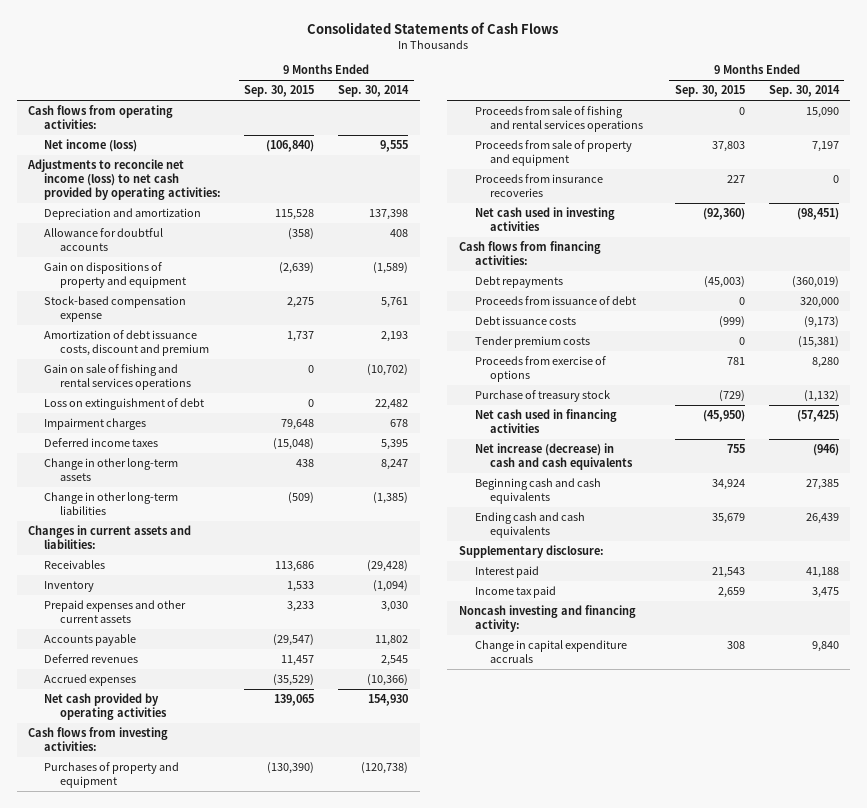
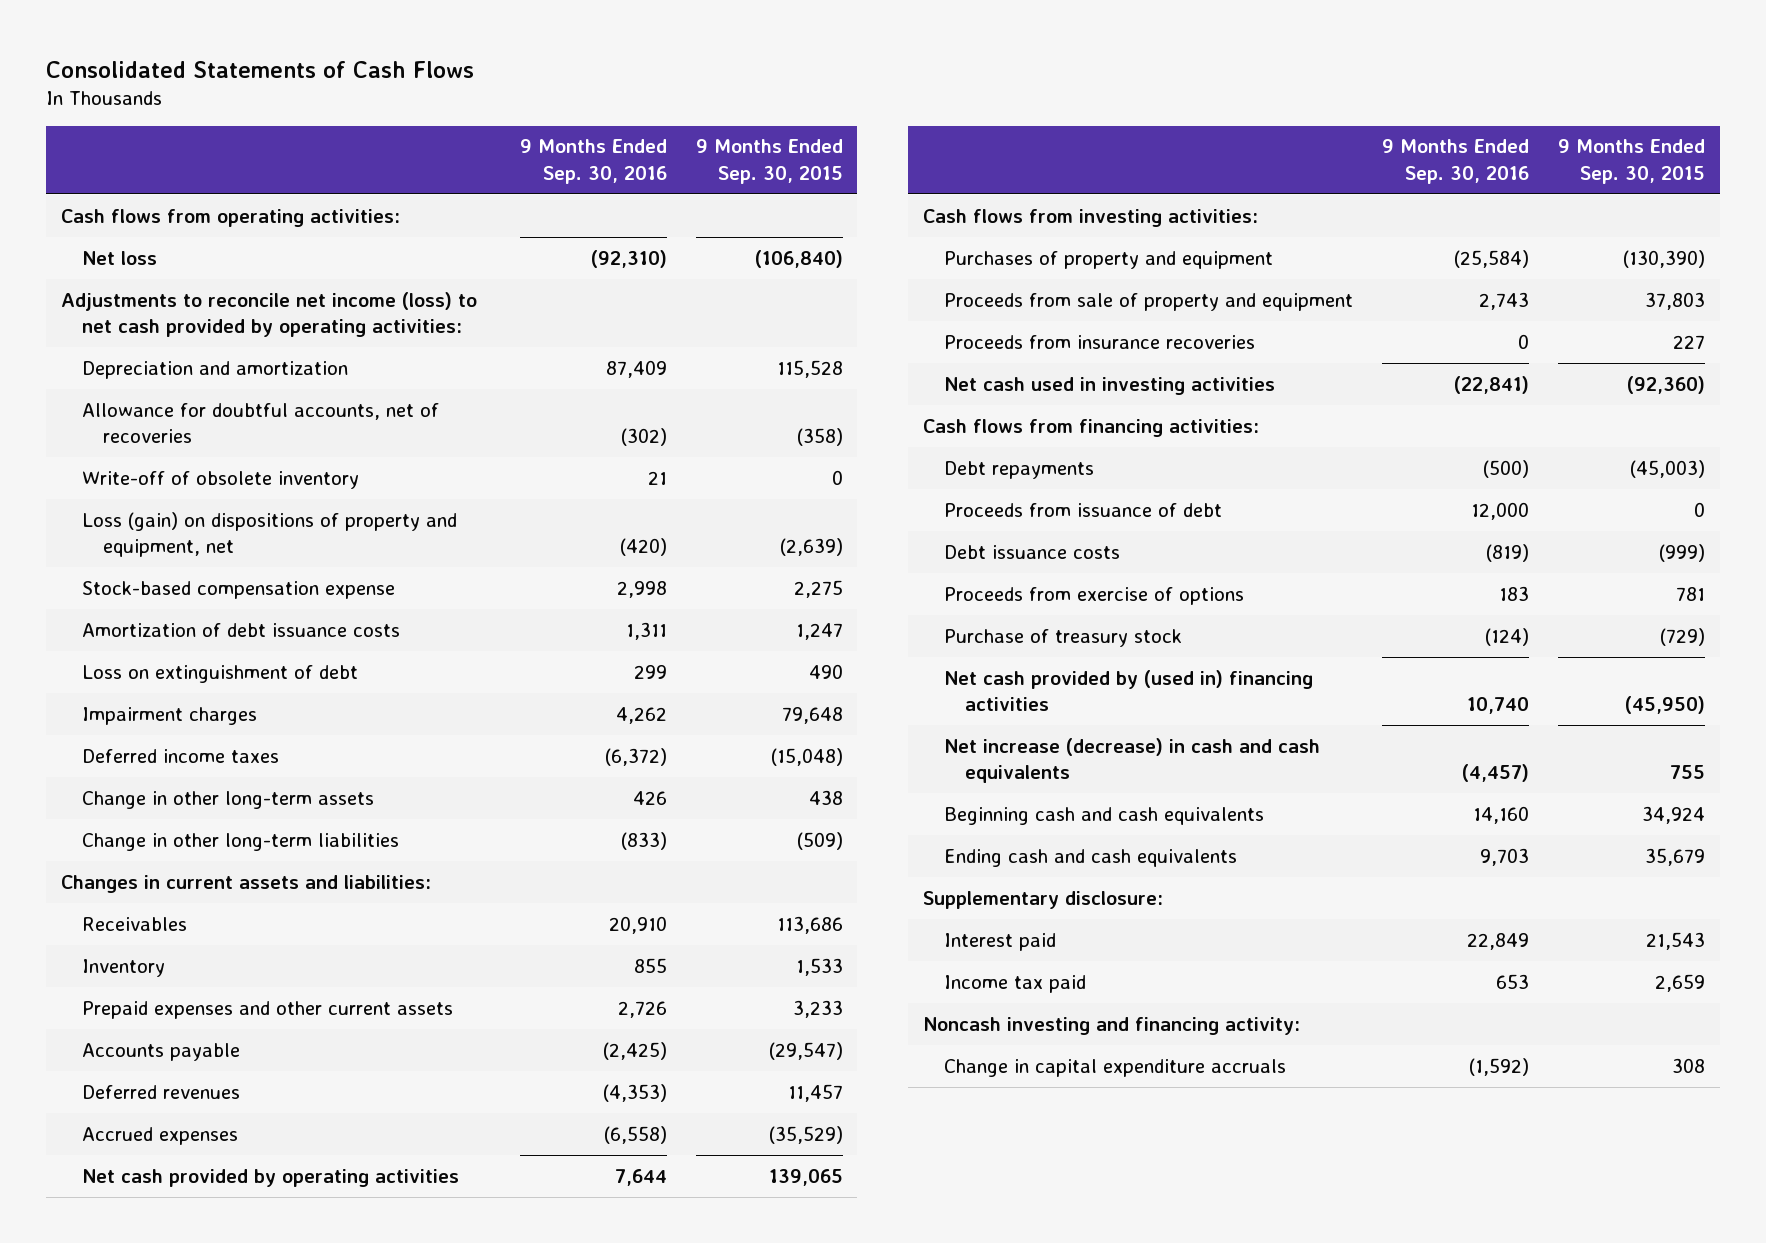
- | 9 Months Ended Sep. 30, 2015 | 9 Months Ended Sep. 30, 2014
+ | 9 Months Ended Sep. 30, 2016 | 9 Months Ended Sep. 30, 2015
- Net income (loss) | (106,840) | 9,555
+ Net loss | (92,310) | (106,840)
- Allowance for doubtful accounts | (358) | 408
- Gain on dispositions of property and equipment | (2,639) | (1,589)
+ Allowance for doubtful accounts, net of recoveries | (302) | (358)
+ Write-off of obsolete inventory | 21 | 0
+ Loss (gain) on dispositions of property and equipment, net | (420) | (2,639)
- Amortization of debt issuance costs, discount and premium | 1,737 | 2,193
- Gain on sale of fishing and rental services operations | 0 | (10,702)
- Loss on extinguishment of debt | 0 | 22,482
+ Amortization of debt issuance costs | 1,311 | 1,247
+ Loss on extinguishment of debt | 299 | 490
- Proceeds from sale of fishing and rental services operations | 0 | 15,090
- Tender premium costs | 0 | (15,381)
- Net cash used in financing activities | (45,950) | (57,425)
+ Net cash provided by (used in) financing activities | 10,740 | (45,950)

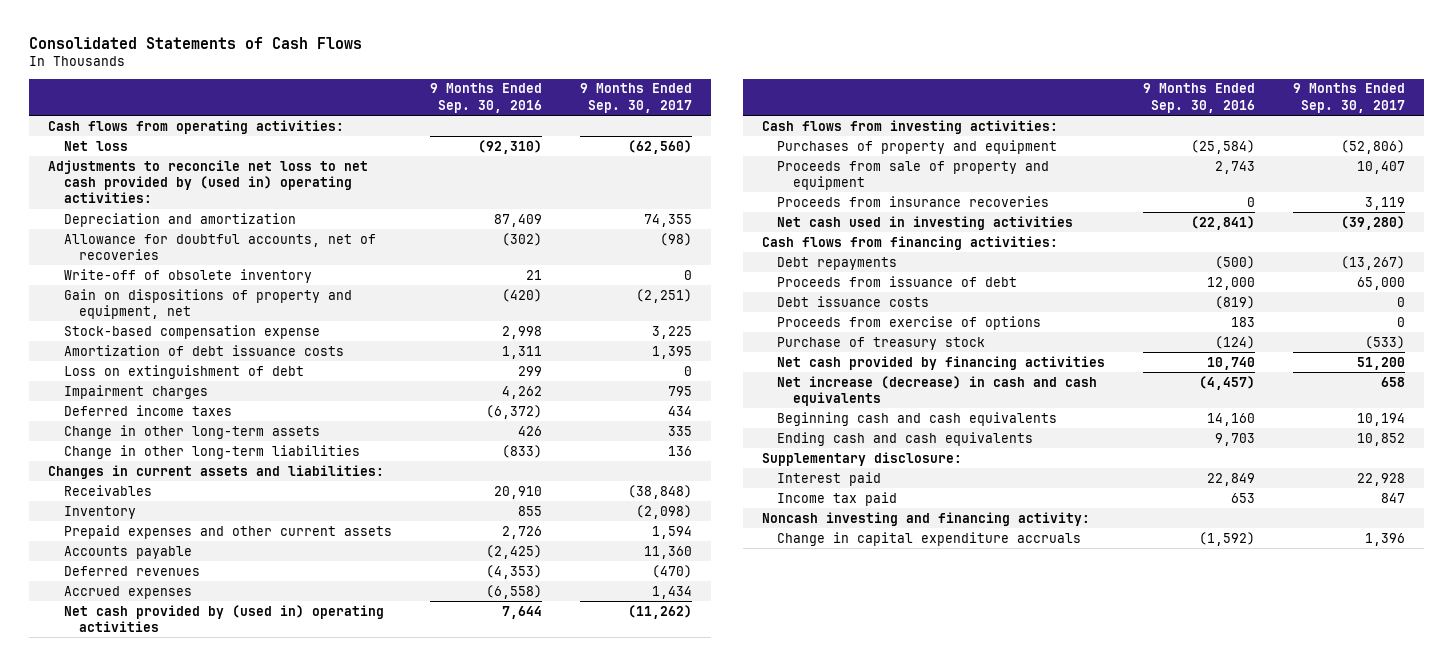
- | 9 Months Ended Sep. 30, 2016 | 9 Months Ended Sep. 30, 2015
+ | 9 Months Ended Sep. 30, 2016 | 9 Months Ended Sep. 30, 2017
- Adjustments to reconcile net income (loss) to net cash provided by operating activities:
+ Adjustments to reconcile net loss to net cash provided by (used in) operating activities:
- Loss (gain) on dispositions of property and equipment, net | (420) | (2,639)
+ Gain on dispositions of property and equipment, net | (420) | (2,251)
- Net cash provided by operating activities | 7,644 | 139,065
+ Net cash provided by (used in) operating activities | 7,644 | (11,262)
- Net cash provided by (used in) financing activities | 10,740 | (45,950)
+ Net cash provided by financing activities | 10,740 | 51,200

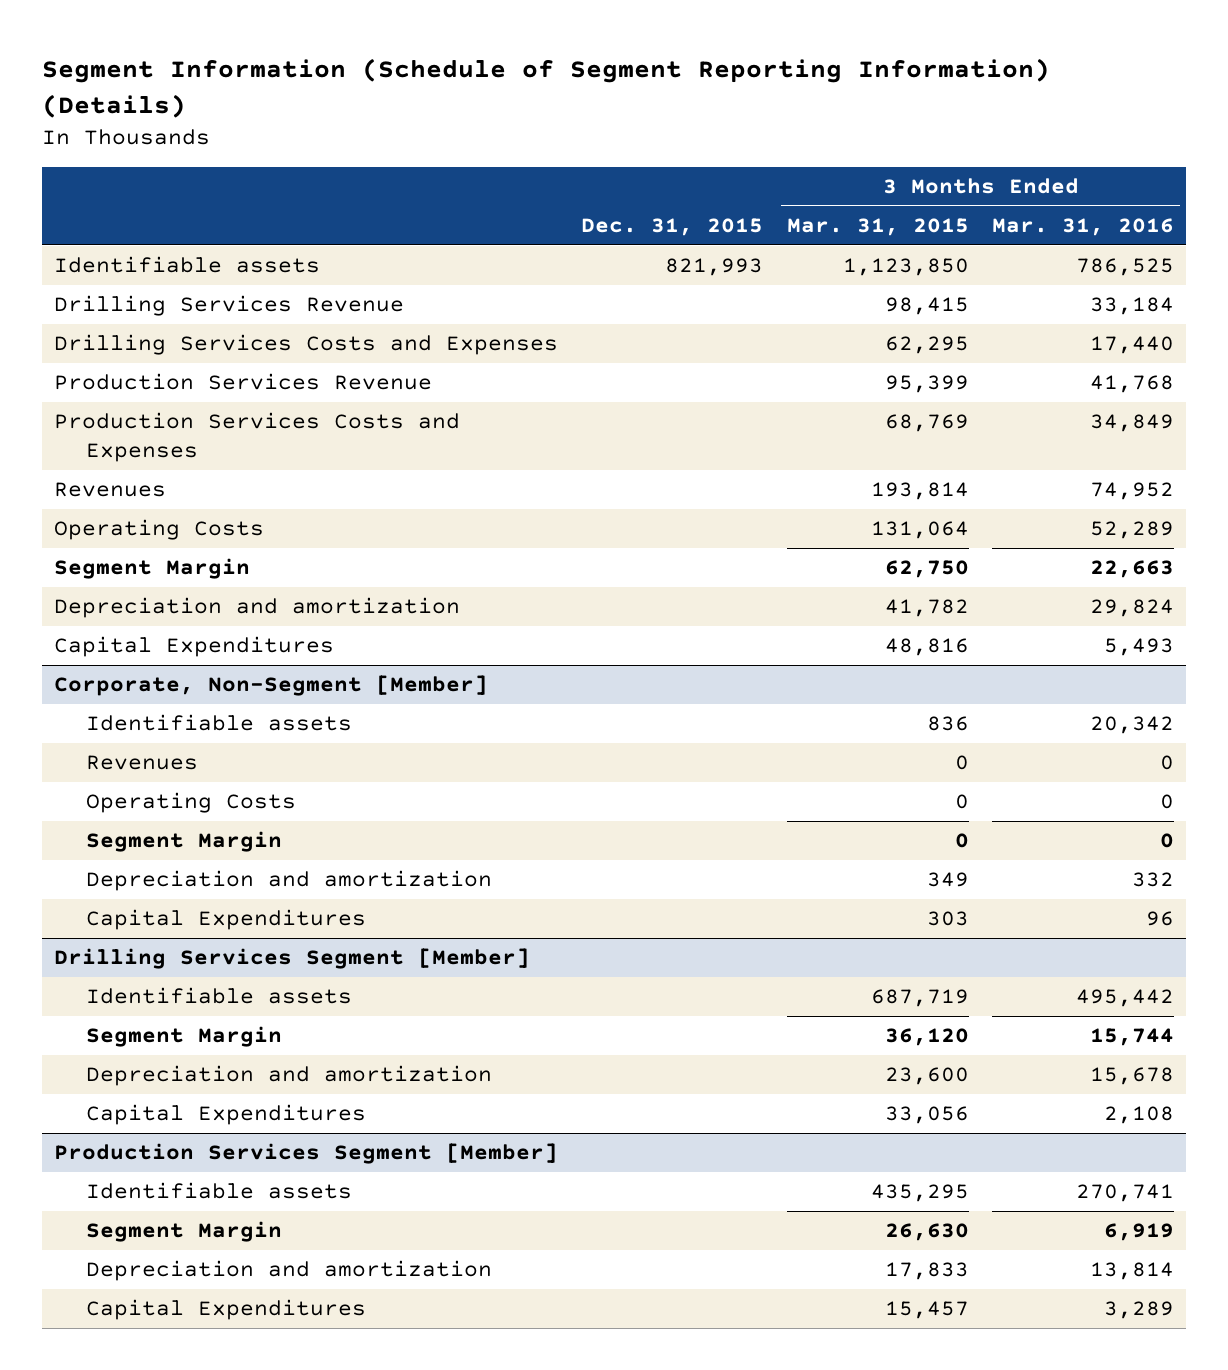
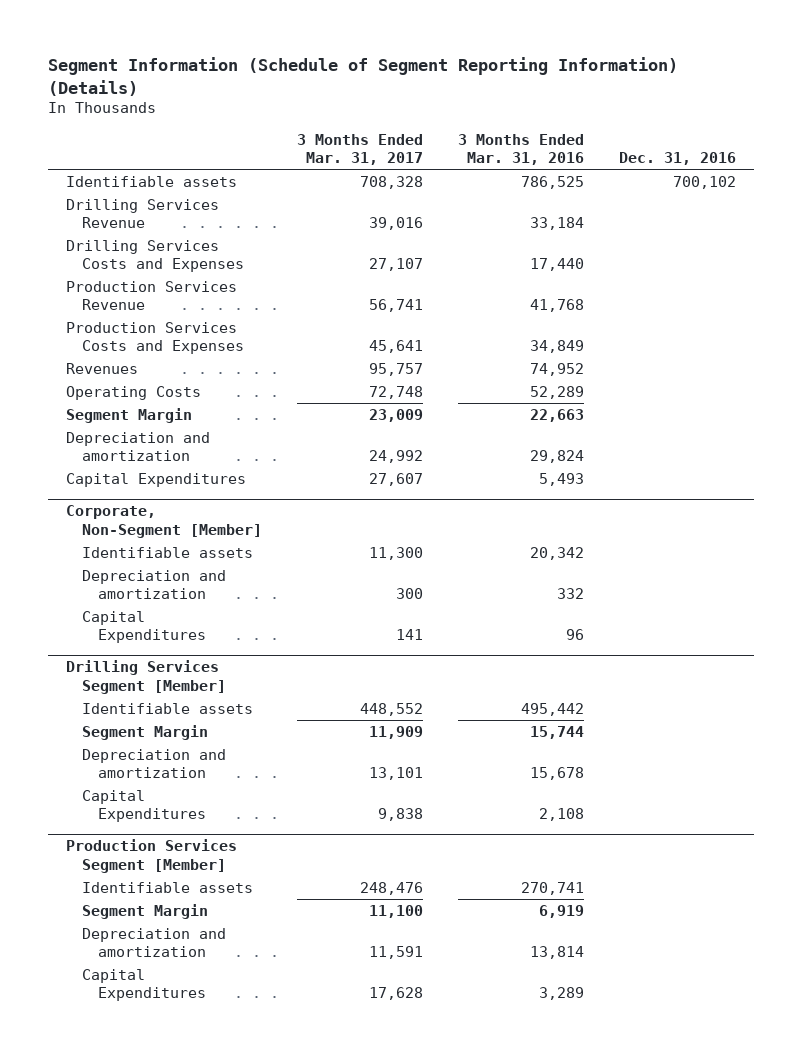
- | Dec. 31, 2015 | 3 Months Ended Mar. 31, 2015 | 3 Months Ended Mar. 31, 2016
+ | 3 Months Ended Mar. 31, 2017 | 3 Months Ended Mar. 31, 2016 | Dec. 31, 2016
@ Corporate, Non-Segment [Member]
- Revenues | | 0 | 0
- Operating Costs | | 0 | 0
- Segment Margin | | 0 | 0

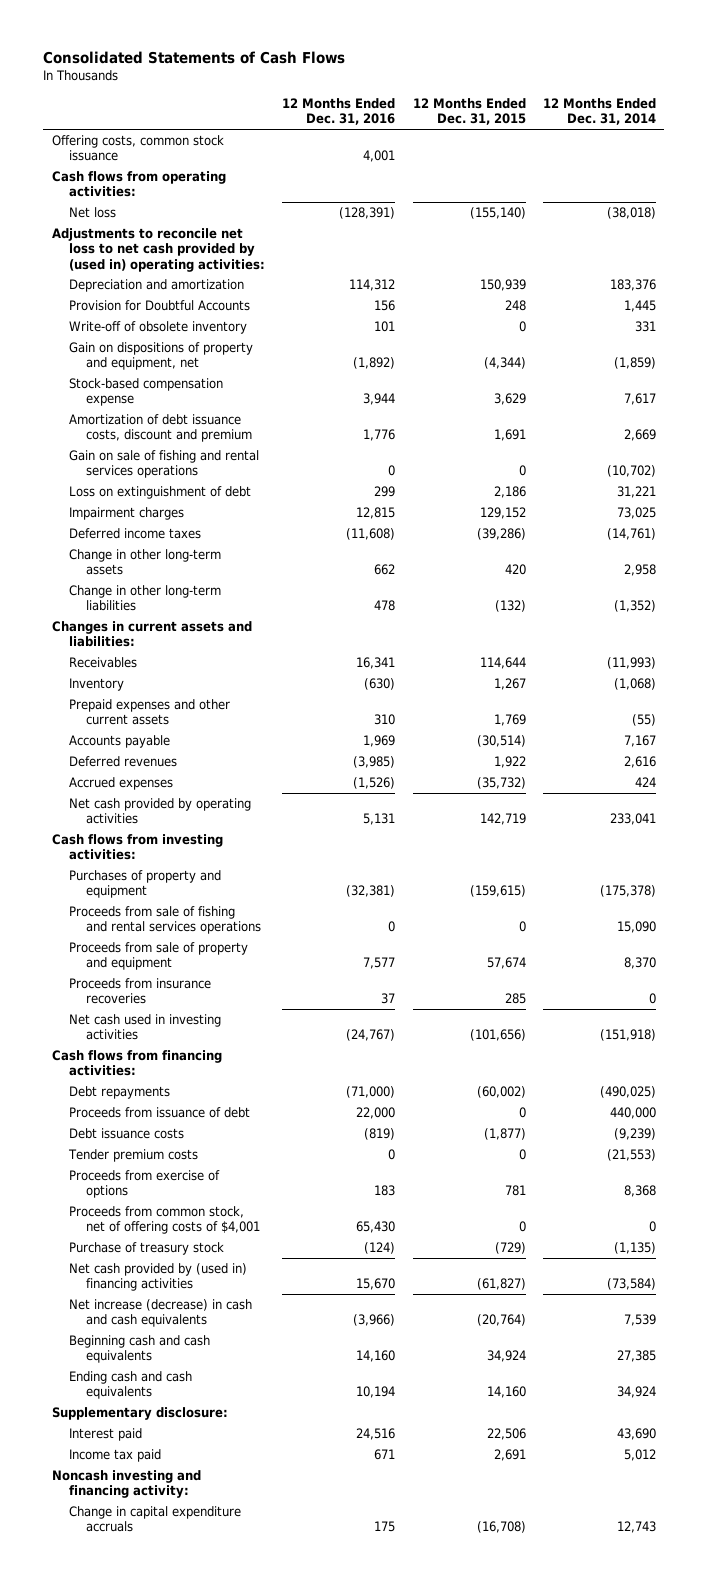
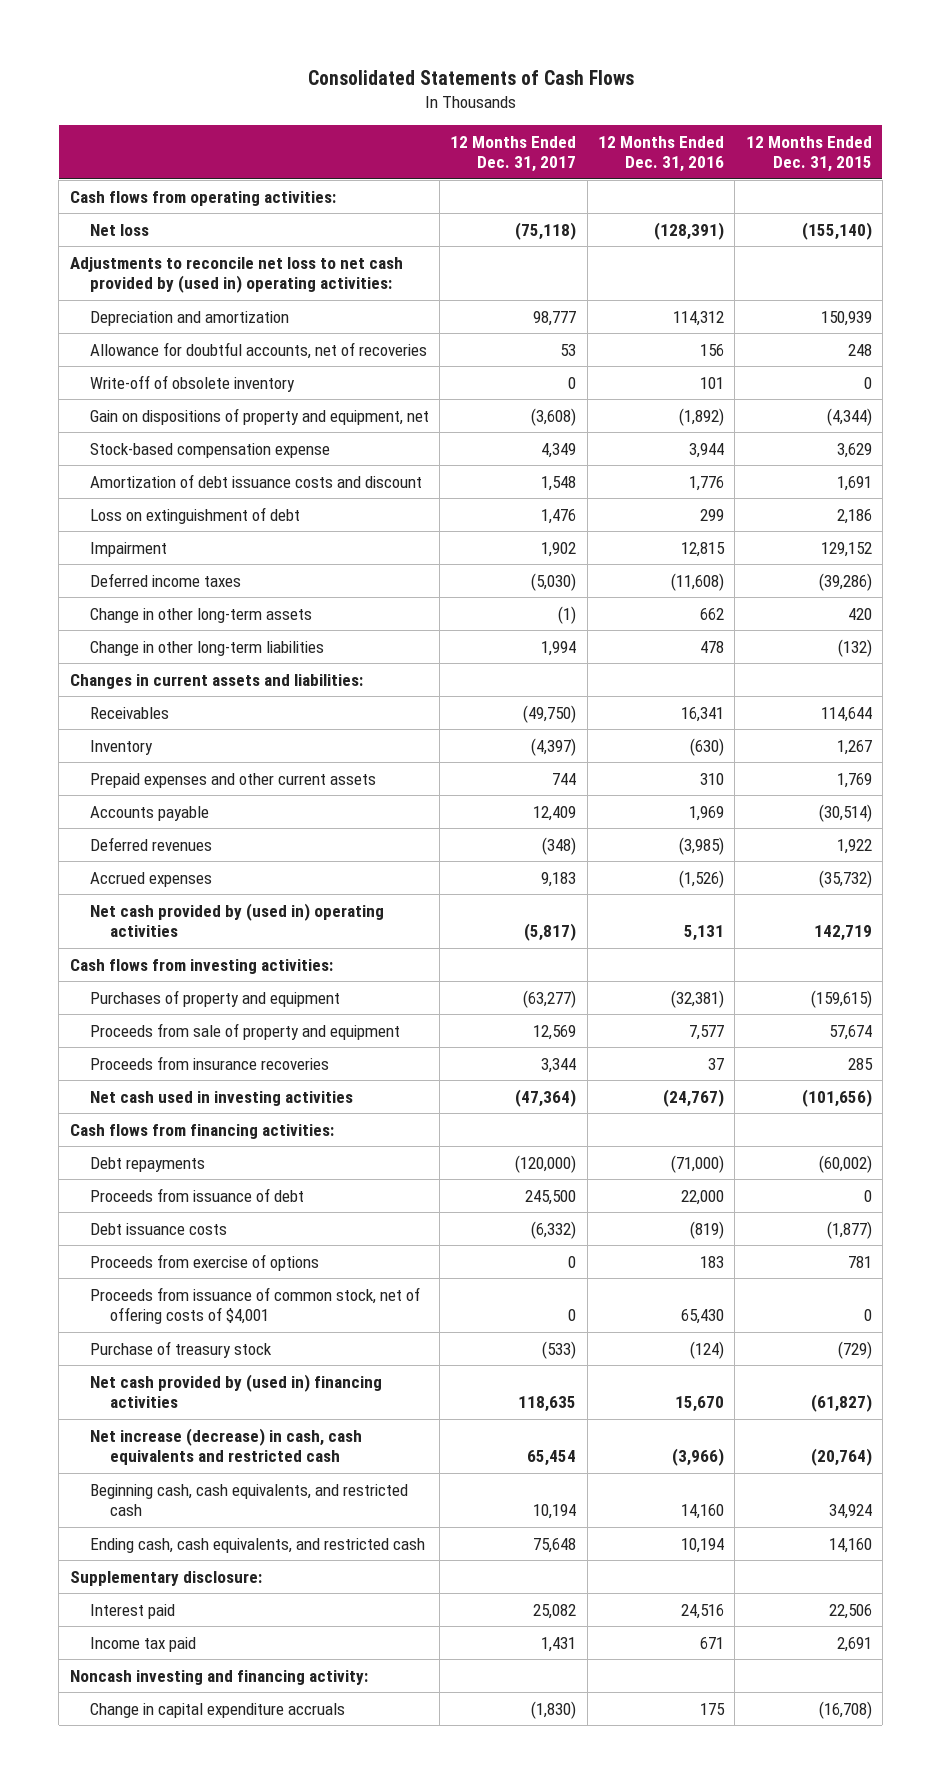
- | 12 Months Ended Dec. 31, 2016 | 12 Months Ended Dec. 31, 2015 | 12 Months Ended Dec. 31, 2014
+ | 12 Months Ended Dec. 31, 2017 | 12 Months Ended Dec. 31, 2016 | 12 Months Ended Dec. 31, 2015
- Offering costs, common stock issuance | 4,001 | |
- Provision for Doubtful Accounts | 156 | 248 | 1,445
+ Allowance for doubtful accounts, net of recoveries | 53 | 156 | 248
- Amortization of debt issuance costs, discount and premium | 1,776 | 1,691 | 2,669
- Gain on sale of fishing and rental services operations | 0 | 0 | (10,702)
+ Amortization of debt issuance costs and discount | 1,548 | 1,776 | 1,691
- Impairment charges | 12,815 | 129,152 | 73,025
+ Impairment | 1,902 | 12,815 | 129,152
- Net cash provided by operating activities | 5,131 | 142,719 | 233,041
+ Net cash provided by (used in) operating activities | (5,817) | 5,131 | 142,719
- Proceeds from sale of fishing and rental services operations | 0 | 0 | 15,090
- Tender premium costs | 0 | 0 | (21,553)
- Proceeds from common stock, net of offering costs of $4,001 | 65,430 | 0 | 0
+ Proceeds from issuance of common stock, net of offering costs of $4,001 | 0 | 65,430 | 0
- Net increase (decrease) in cash and cash equivalents | (3,966) | (20,764) | 7,539
- Beginning cash and cash equivalents | 14,160 | 34,924 | 27,385
- Ending cash and cash equivalents | 10,194 | 14,160 | 34,924
+ Net increase (decrease) in cash, cash equivalents and restricted cash | 65,454 | (3,966) | (20,764)
+ Beginning cash, cash equivalents, and restricted cash | 10,194 | 14,160 | 34,924
+ Ending cash, cash equivalents, and restricted cash | 75,648 | 10,194 | 14,160

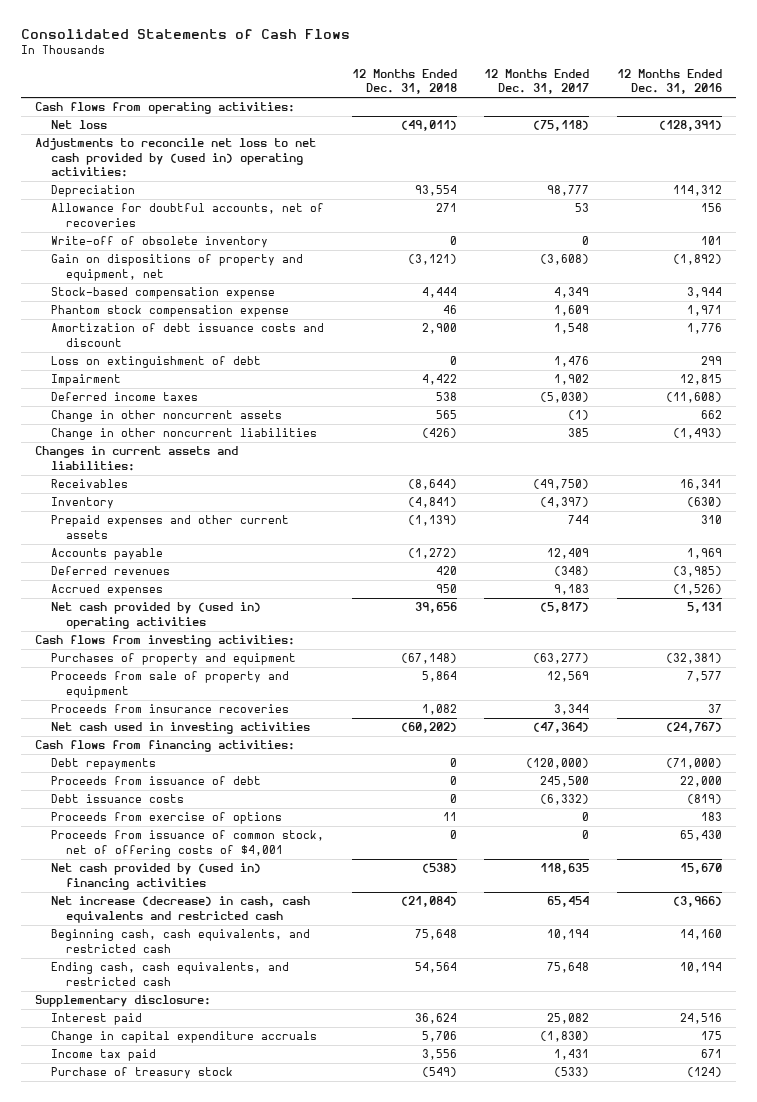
- | 12 Months Ended Dec. 31, 2017 | 12 Months Ended Dec. 31, 2016 | 12 Months Ended Dec. 31, 2015
+ | 12 Months Ended Dec. 31, 2018 | 12 Months Ended Dec. 31, 2017 | 12 Months Ended Dec. 31, 2016
- Depreciation and amortization | 98,777 | 114,312 | 150,939
+ Depreciation | 93,554 | 98,777 | 114,312
+ Phantom stock compensation expense | 46 | 1,609 | 1,971
- Change in other long-term assets | (1) | 662 | 420
- Change in other long-term liabilities | 1,994 | 478 | (132)
+ Change in other noncurrent assets | 565 | (1) | 662
+ Change in other noncurrent liabilities | (426) | 385 | (1,493)
- Noncash investing and financing activity:
moved down: Income tax paid | 3,556 | 1,431 | 671
moved down: Purchase of treasury stock | (549) | (533) | (124)

